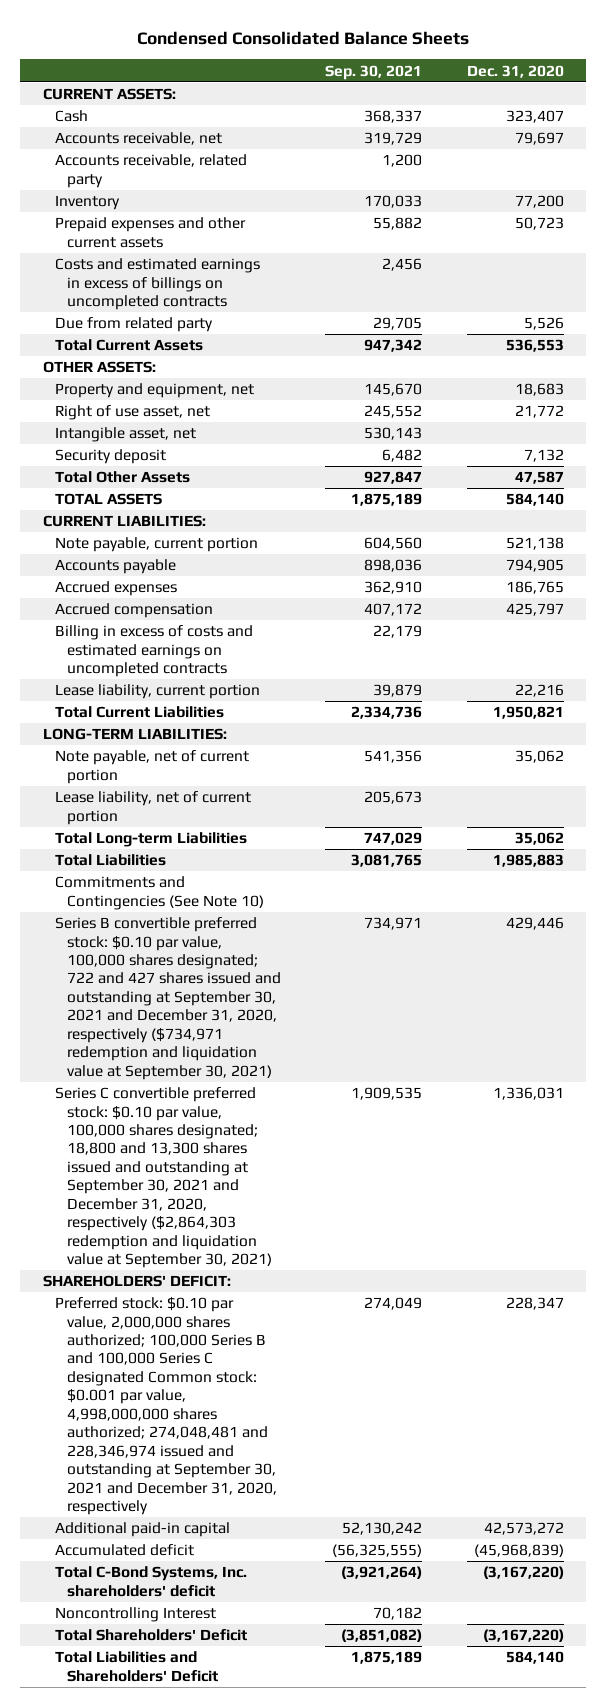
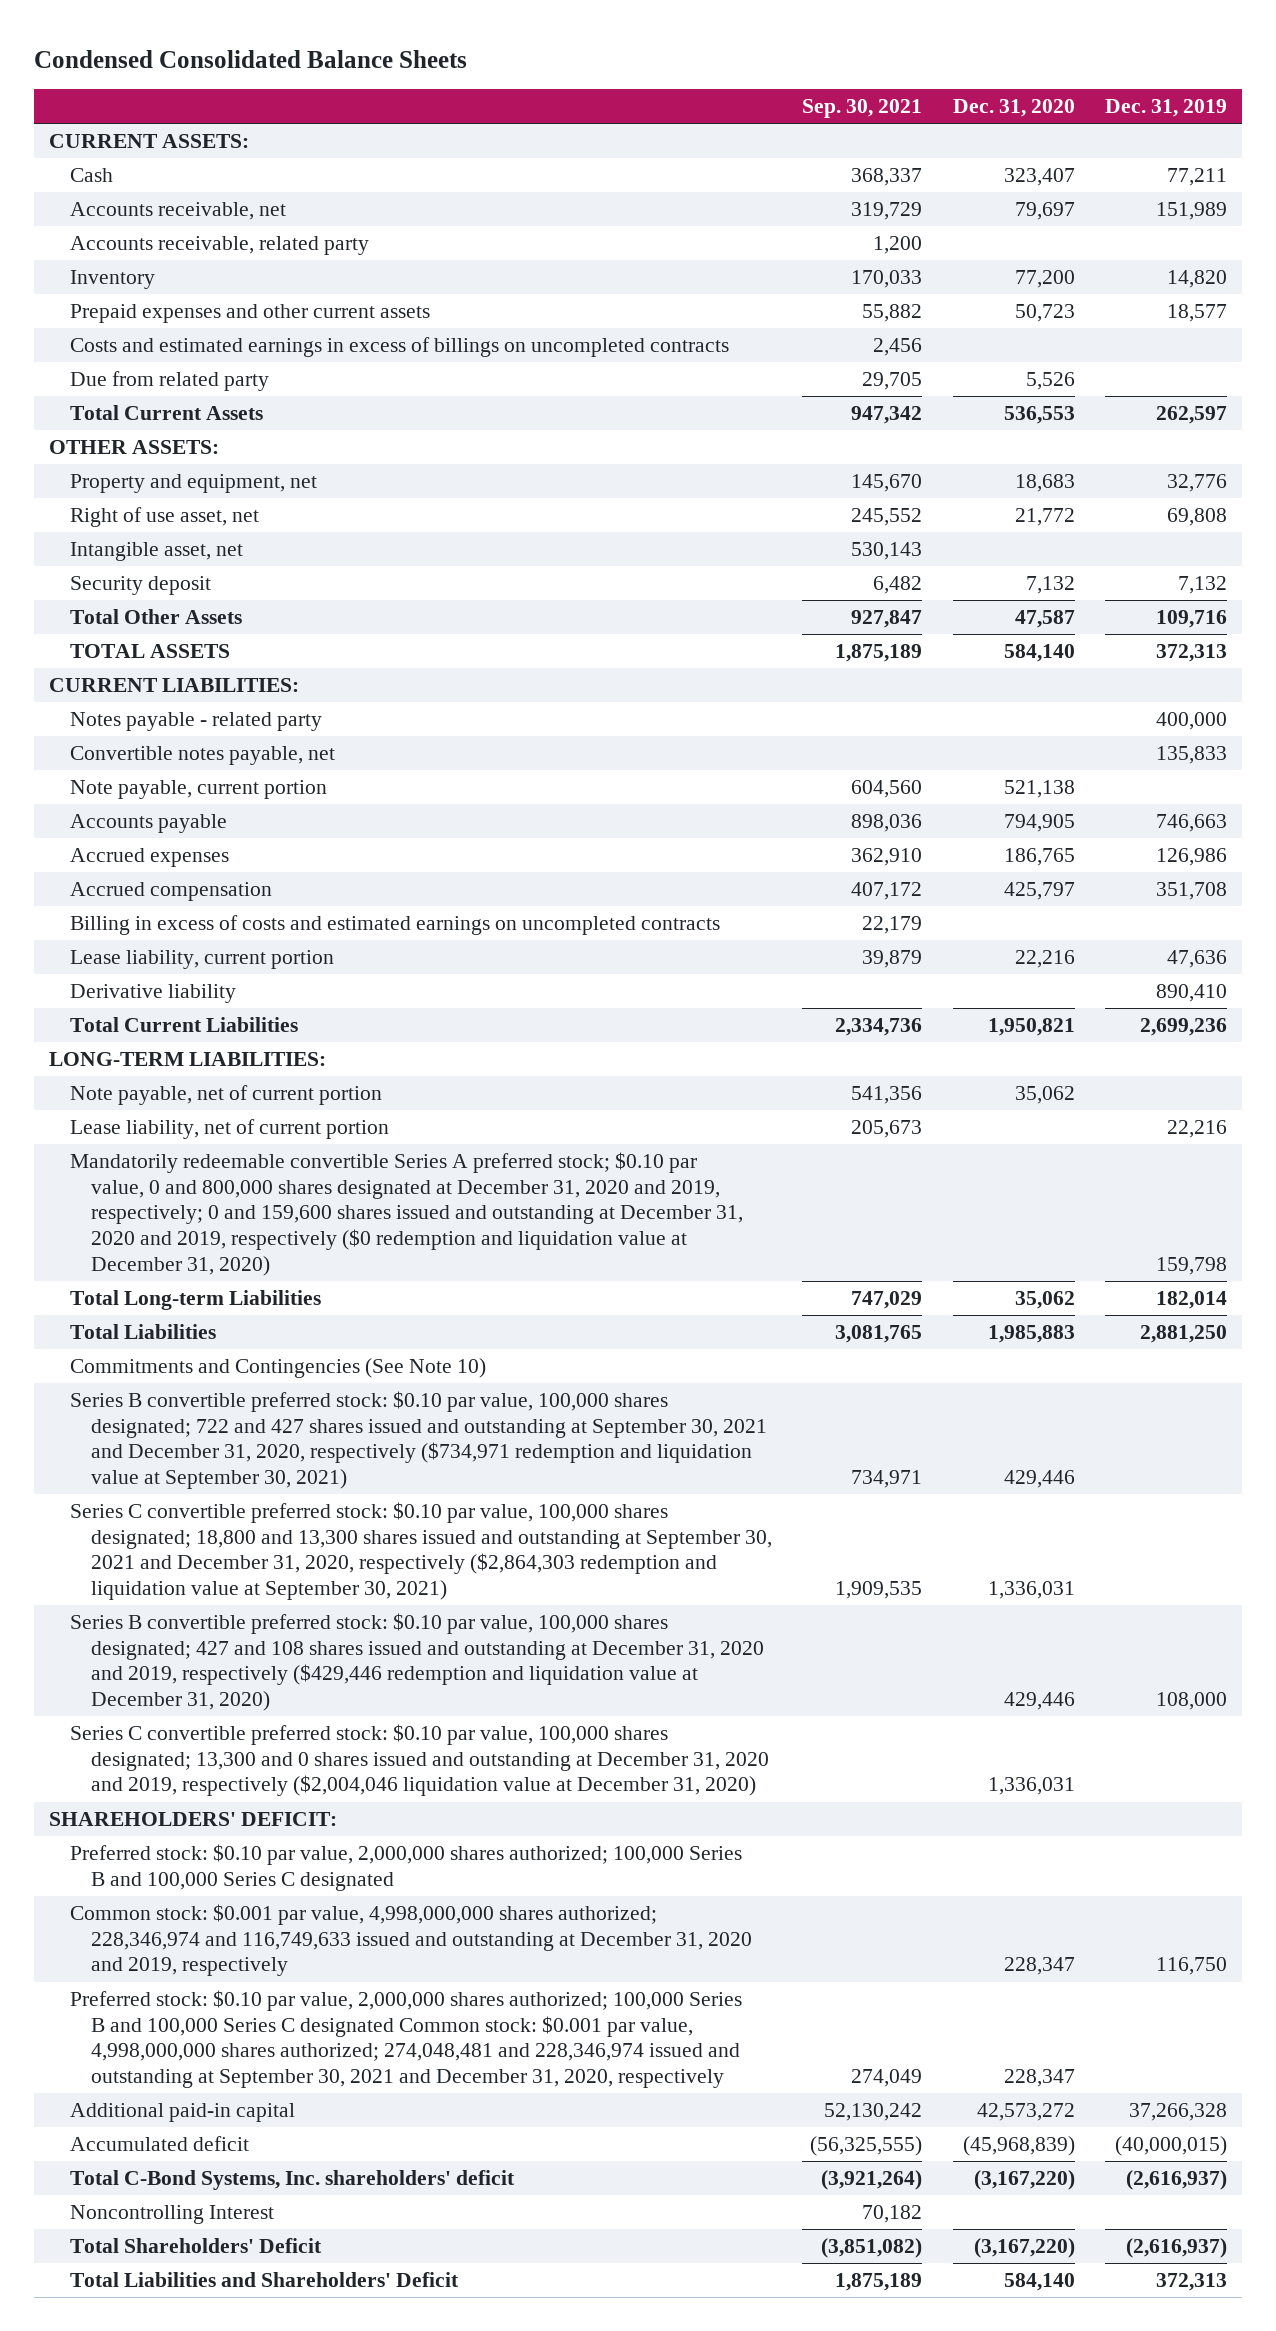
- | Sep. 30, 2021 | Dec. 31, 2020
+ | Sep. 30, 2021 | Dec. 31, 2020 | Dec. 31, 2019
+ Notes payable - related party | | | 400,000
+ Convertible notes payable, net | | | 135,833
+ Derivative liability | | | 890,410
+ Mandatorily redeemable convertible Series A preferred stock; $0.10 par value, 0 and 800,000 shares designated at December 31, 2020 and 2019, respectively; 0 and 159,600 shares issued and outstanding at December 31, 2020 and 2019, respectively ($0 redemption and liquidation value at December 31, 2020) | | | 159,798
+ Series B convertible preferred stock: $0.10 par value, 100,000 shares designated; 427 and 108 shares issued and outstanding at December 31, 2020 and 2019, respectively ($429,446 redemption and liquidation value at December 31, 2020) | | 429,446 | 108,000
+ Series C convertible preferred stock: $0.10 par value, 100,000 shares designated; 13,300 and 0 shares issued and outstanding at December 31, 2020 and 2019, respectively ($2,004,046 liquidation value at December 31, 2020) | | 1,336,031 |
+ Preferred stock: $0.10 par value, 2,000,000 shares authorized; 100,000 Series B and 100,000 Series C designated
+ Common stock: $0.001 par value, 4,998,000,000 shares authorized; 228,346,974 and 116,749,633 issued and outstanding at December 31, 2020 and 2019, respectively | | 228,347 | 116,750

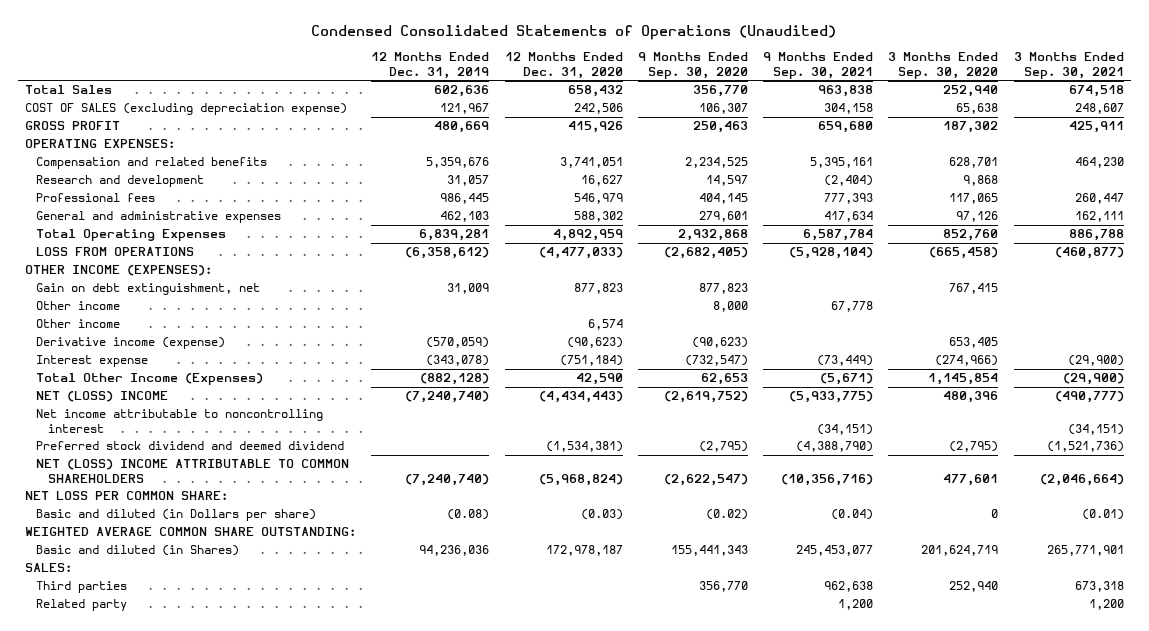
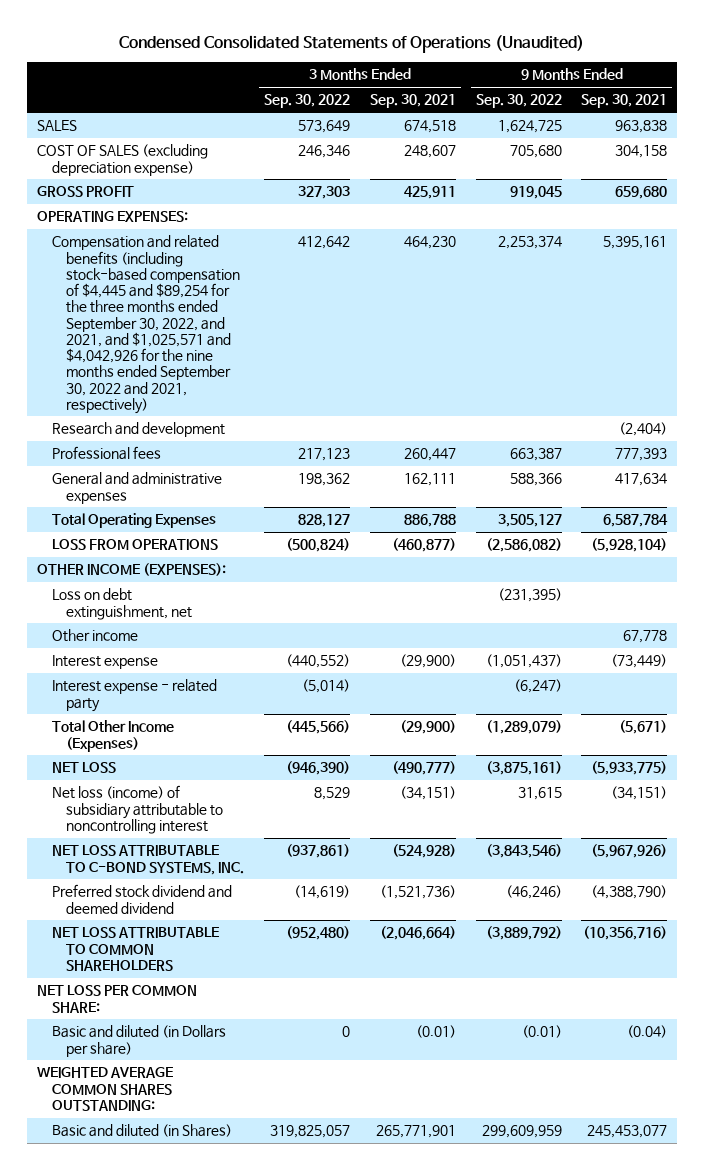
- | 12 Months Ended Dec. 31, 2019 | 12 Months Ended Dec. 31, 2020 | 9 Months Ended Sep. 30, 2020 | 9 Months Ended Sep. 30, 2021 | 3 Months Ended Sep. 30, 2020 | 3 Months Ended Sep. 30, 2021
+ | 3 Months Ended Sep. 30, 2022 | 3 Months Ended Sep. 30, 2021 | 9 Months Ended Sep. 30, 2022 | 9 Months Ended Sep. 30, 2021
- Total Sales | 602,636 | 658,432 | 356,770 | 963,838 | 252,940 | 674,518
+ SALES | 573,649 | 674,518 | 1,624,725 | 963,838
- Compensation and related benefits | 5,359,676 | 3,741,051 | 2,234,525 | 5,395,161 | 628,701 | 464,230
+ Compensation and related benefits (including stock-based compensation of $4,445 and $89,254 for the three months ended September 30, 2022, and 2021, and $1,025,571 and $4,042,926 for the nine months ended September 30, 2022 and 2021, respectively) | 412,642 | 464,230 | 2,253,374 | 5,395,161
- Gain on debt extinguishment, net | 31,009 | 877,823 | 877,823 | | 767,415 |
+ Loss on debt extinguishment, net | | | (231,395) |
- Other income | | 6,574 | | | |
- Derivative income (expense) | (570,059) | (90,623) | (90,623) | | 653,405 |
+ Interest expense - related party | (5,014) | | (6,247) |
- NET (LOSS) INCOME | (7,240,740) | (4,434,443) | (2,619,752) | (5,933,775) | 480,396 | (490,777)
- Net income attributable to noncontrolling interest | | | | (34,151) | | (34,151)
+ NET LOSS | (946,390) | (490,777) | (3,875,161) | (5,933,775)
+ Net loss (income) of subsidiary attributable to noncontrolling interest | 8,529 | (34,151) | 31,615 | (34,151)
+ NET LOSS ATTRIBUTABLE TO C-BOND SYSTEMS, INC. | (937,861) | (524,928) | (3,843,546) | (5,967,926)
- NET (LOSS) INCOME ATTRIBUTABLE TO COMMON SHAREHOLDERS | (7,240,740) | (5,968,824) | (2,622,547) | (10,356,716) | 477,601 | (2,046,664)
+ NET LOSS ATTRIBUTABLE TO COMMON SHAREHOLDERS | (952,480) | (2,046,664) | (3,889,792) | (10,356,716)
- WEIGHTED AVERAGE COMMON SHARE OUTSTANDING:
+ WEIGHTED AVERAGE COMMON SHARES OUTSTANDING:
- SALES:
- Third parties | | | 356,770 | 962,638 | 252,940 | 673,318
- Related party | | | | 1,200 | | 1,200

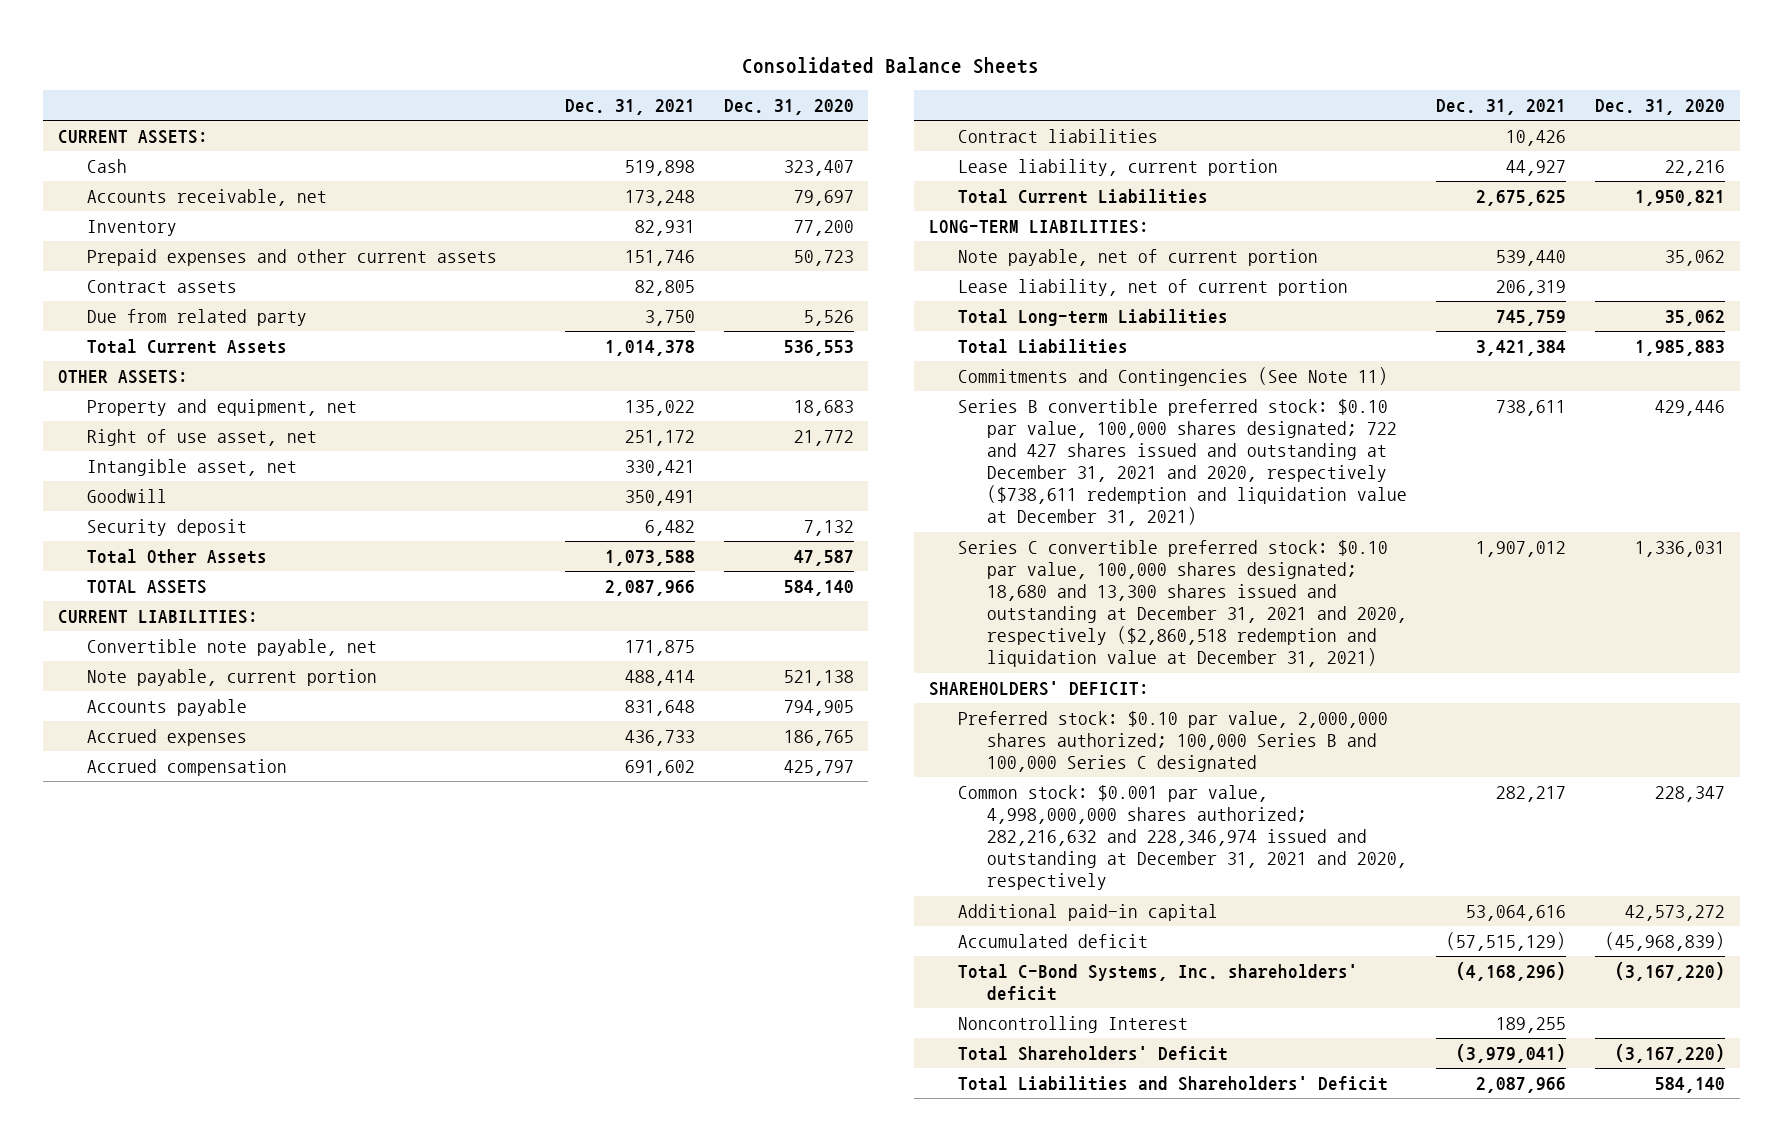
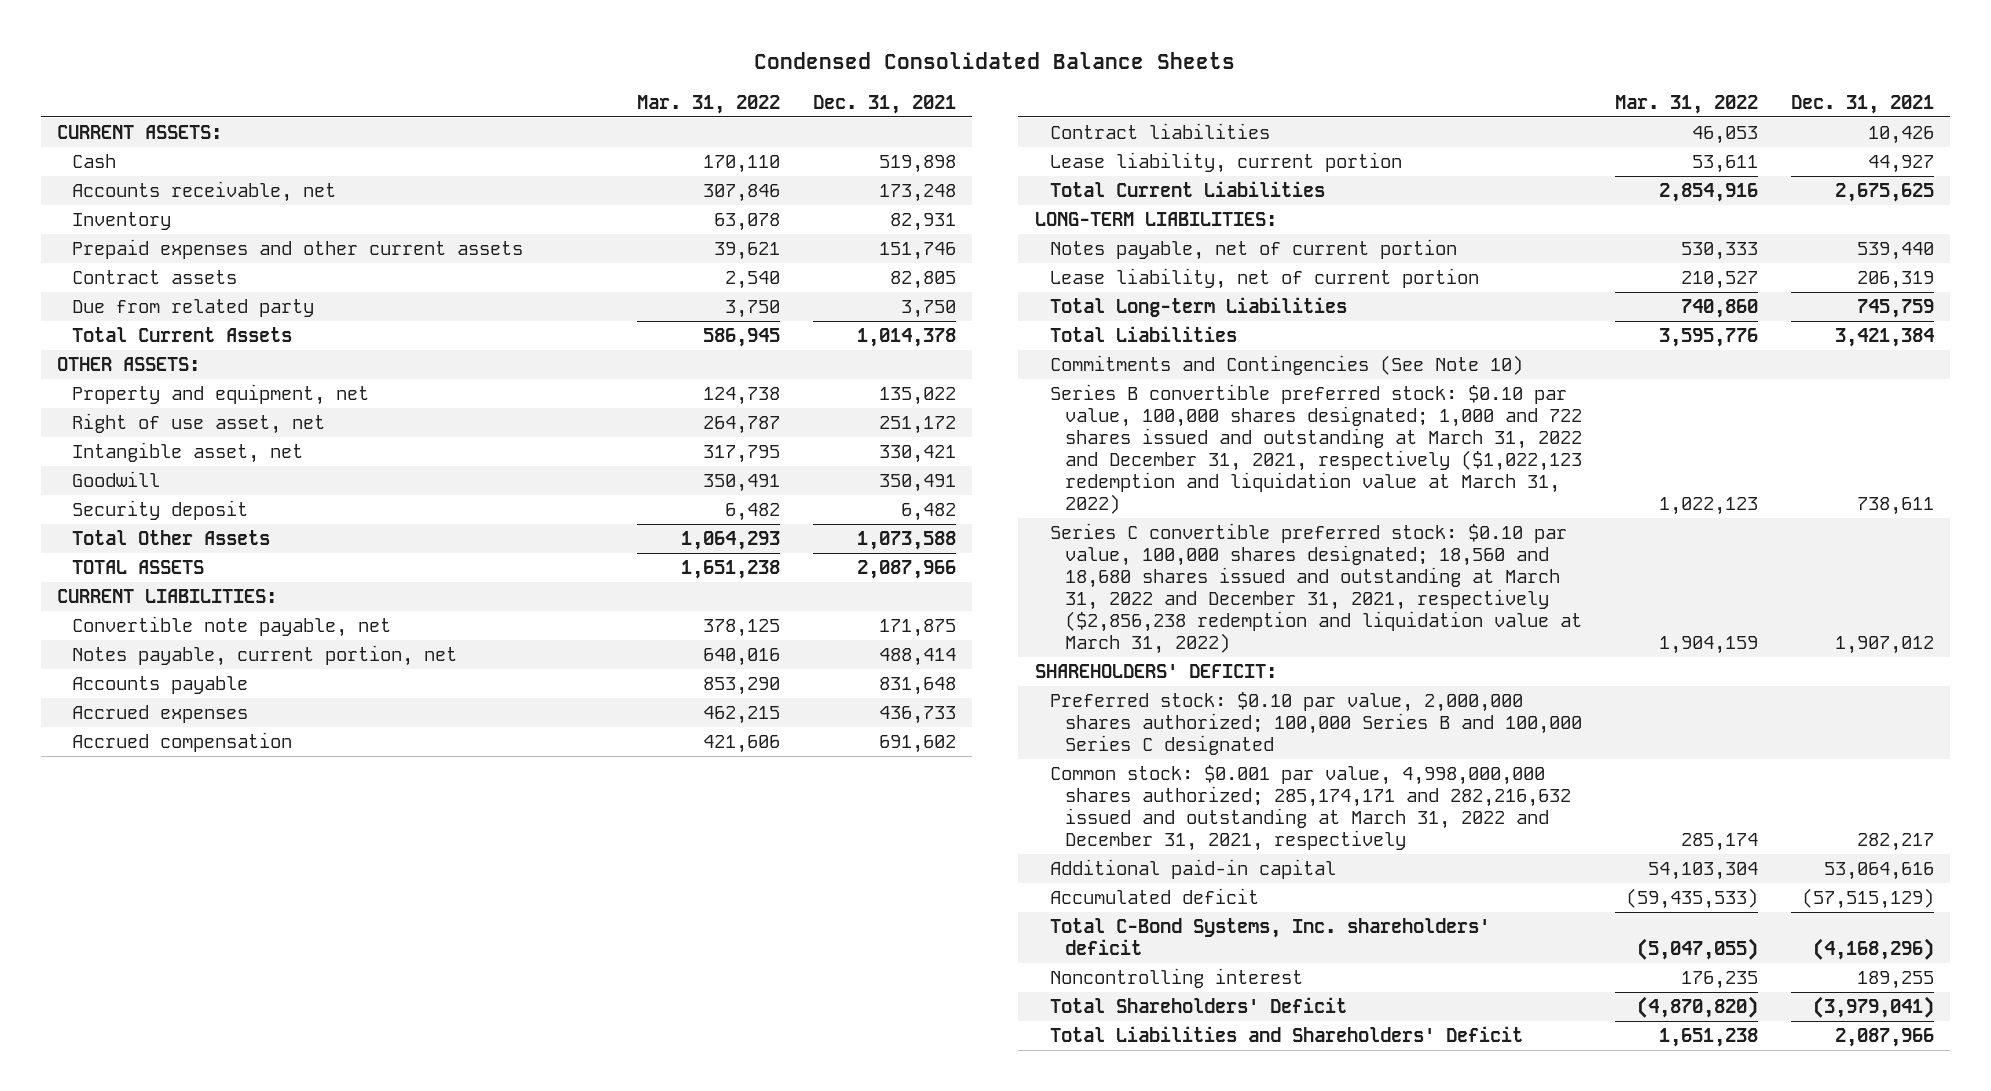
- Consolidated Balance Sheets
+ Condensed Consolidated Balance Sheets
- | Dec. 31, 2021 | Dec. 31, 2020
+ | Mar. 31, 2022 | Dec. 31, 2021
- Note payable, current portion | 488,414 | 521,138
+ Notes payable, current portion, net | 640,016 | 488,414
- Note payable, net of current portion | 539,440 | 35,062
+ Notes payable, net of current portion | 530,333 | 539,440
- Commitments and Contingencies (See Note 11)
- Series B convertible preferred stock: $0.10 par value, 100,000 shares designated; 722 and 427 shares issued and outstanding at December 31, 2021 and 2020, respectively ($738,611 redemption and liquidation value at December 31, 2021) | 738,611 | 429,446
- Series C convertible preferred stock: $0.10 par value, 100,000 shares designated; 18,680 and 13,300 shares issued and outstanding at December 31, 2021 and 2020, respectively ($2,860,518 redemption and liquidation value at December 31, 2021) | 1,907,012 | 1,336,031
+ Commitments and Contingencies (See Note 10)
+ Series B convertible preferred stock: $0.10 par value, 100,000 shares designated; 1,000 and 722 shares issued and outstanding at March 31, 2022 and December 31, 2021, respectively ($1,022,123 redemption and liquidation value at March 31, 2022) | 1,022,123 | 738,611
+ Series C convertible preferred stock: $0.10 par value, 100,000 shares designated; 18,560 and 18,680 shares issued and outstanding at March 31, 2022 and December 31, 2021, respectively ($2,856,238 redemption and liquidation value at March 31, 2022) | 1,904,159 | 1,907,012
- Common stock: $0.001 par value, 4,998,000,000 shares authorized; 282,216,632 and 228,346,974 issued and outstanding at December 31, 2021 and 2020, respectively | 282,217 | 228,347
+ Common stock: $0.001 par value, 4,998,000,000 shares authorized; 285,174,171 and 282,216,632 issued and outstanding at March 31, 2022 and December 31, 2021, respectively | 285,174 | 282,217
- Noncontrolling Interest | 189,255 |
+ Noncontrolling interest | 176,235 | 189,255

